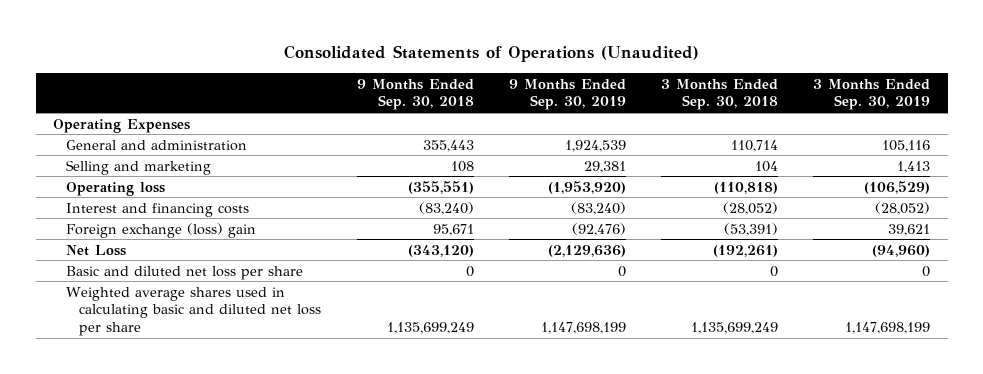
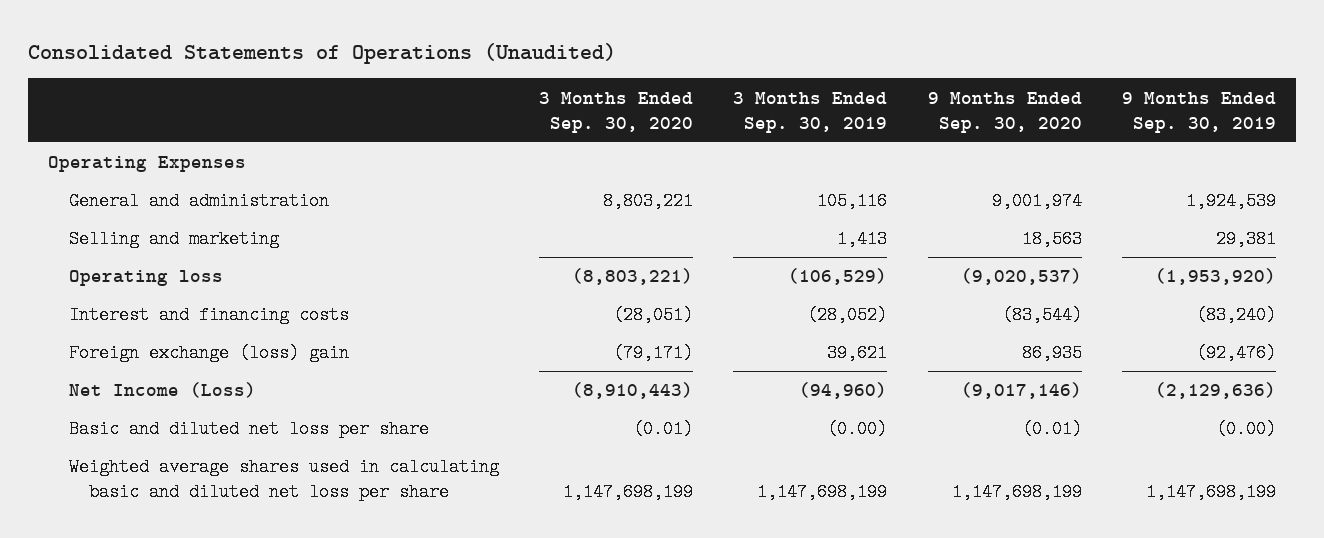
- | 9 Months Ended Sep. 30, 2018 | 9 Months Ended Sep. 30, 2019 | 3 Months Ended Sep. 30, 2018 | 3 Months Ended Sep. 30, 2019
+ | 3 Months Ended Sep. 30, 2020 | 3 Months Ended Sep. 30, 2019 | 9 Months Ended Sep. 30, 2020 | 9 Months Ended Sep. 30, 2019
- Net Loss | (343,120) | (2,129,636) | (192,261) | (94,960)
- Basic and diluted net loss per share | 0 | 0 | 0 | 0
+ Net Income (Loss) | (8,910,443) | (94,960) | (9,017,146) | (2,129,636)
+ Basic and diluted net loss per share | (0.01) | (0.00) | (0.01) | (0.00)

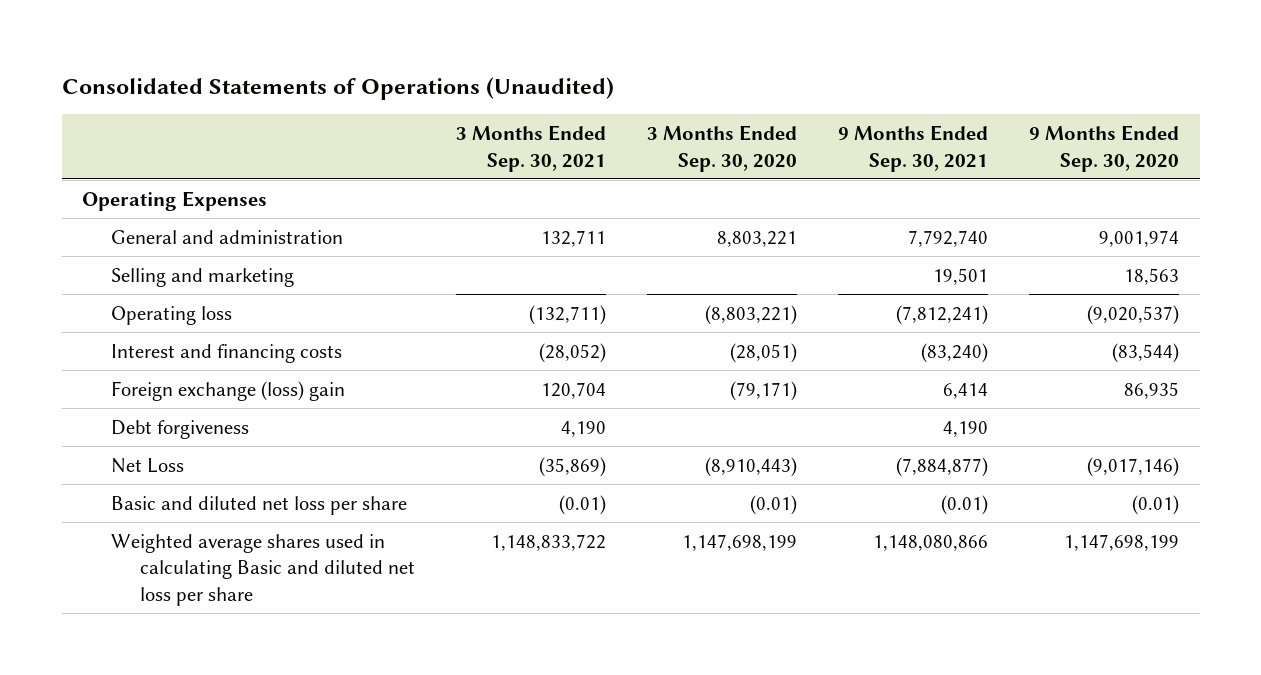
- | 3 Months Ended Sep. 30, 2020 | 3 Months Ended Sep. 30, 2019 | 9 Months Ended Sep. 30, 2020 | 9 Months Ended Sep. 30, 2019
+ | 3 Months Ended Sep. 30, 2021 | 3 Months Ended Sep. 30, 2020 | 9 Months Ended Sep. 30, 2021 | 9 Months Ended Sep. 30, 2020
- Net Income (Loss) | (8,910,443) | (94,960) | (9,017,146) | (2,129,636)
+ Debt forgiveness | 4,190 | | 4,190 |
+ Net Loss | (35,869) | (8,910,443) | (7,884,877) | (9,017,146)
- Weighted average shares used in calculating basic and diluted net loss per share | 1,147,698,199 | 1,147,698,199 | 1,147,698,199 | 1,147,698,199
+ Weighted average shares used in calculating Basic and diluted net loss per share | 1,148,833,722 | 1,147,698,199 | 1,148,080,866 | 1,147,698,199

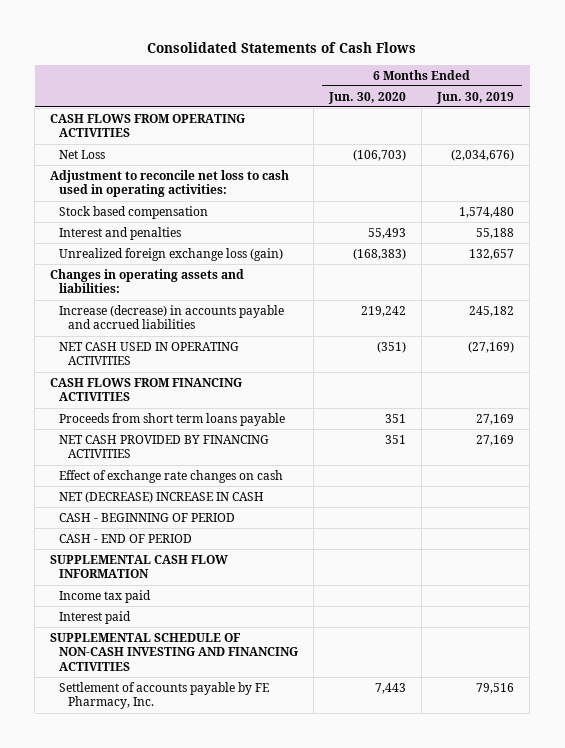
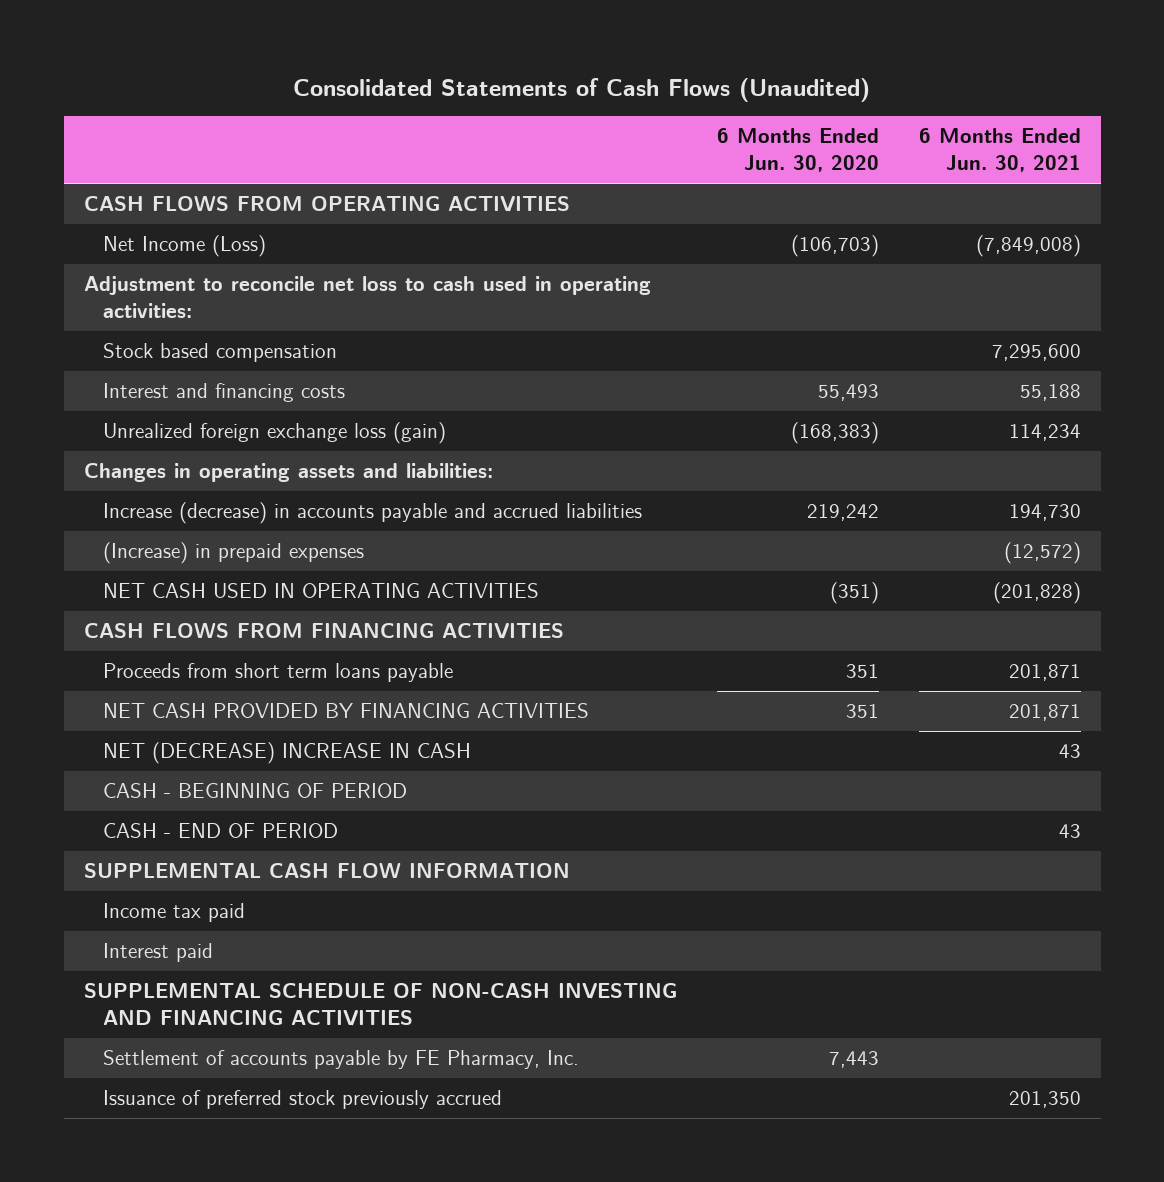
- Consolidated Statements of Cash Flows
+ Consolidated Statements of Cash Flows (Unaudited)
- | 6 Months Ended Jun. 30, 2020 | 6 Months Ended Jun. 30, 2019
+ | 6 Months Ended Jun. 30, 2020 | 6 Months Ended Jun. 30, 2021
- Net Loss | (106,703) | (2,034,676)
+ Net Income (Loss) | (106,703) | (7,849,008)
- Interest and penalties | 55,493 | 55,188
+ Interest and financing costs | 55,493 | 55,188
+ (Increase) in prepaid expenses | | (12,572)
- Effect of exchange rate changes on cash
+ Issuance of preferred stock previously accrued | | 201,350

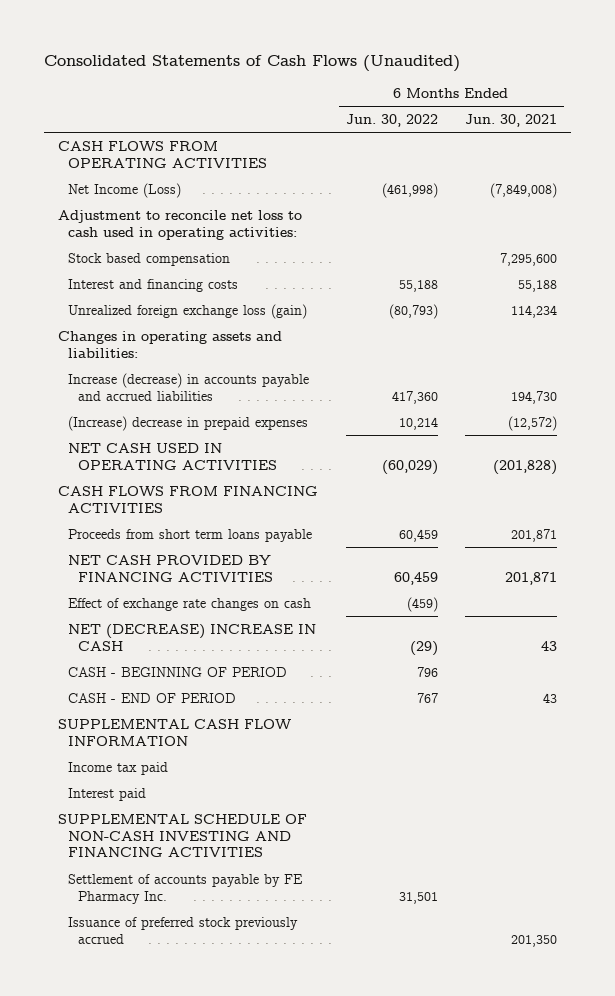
- | 6 Months Ended Jun. 30, 2020 | 6 Months Ended Jun. 30, 2021
+ | 6 Months Ended Jun. 30, 2022 | 6 Months Ended Jun. 30, 2021
- (Increase) in prepaid expenses | | (12,572)
+ (Increase) decrease in prepaid expenses | 10,214 | (12,572)
+ Effect of exchange rate changes on cash | (459) |
- Settlement of accounts payable by FE Pharmacy, Inc. | 7,443 |
+ Settlement of accounts payable by FE Pharmacy Inc. | 31,501 |

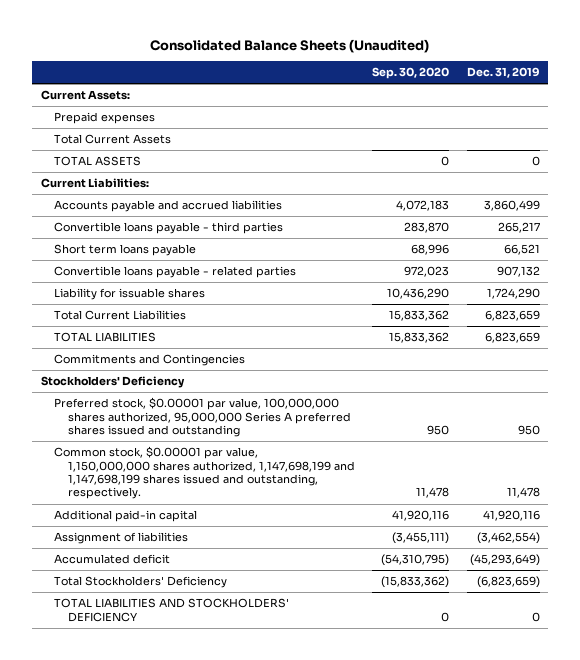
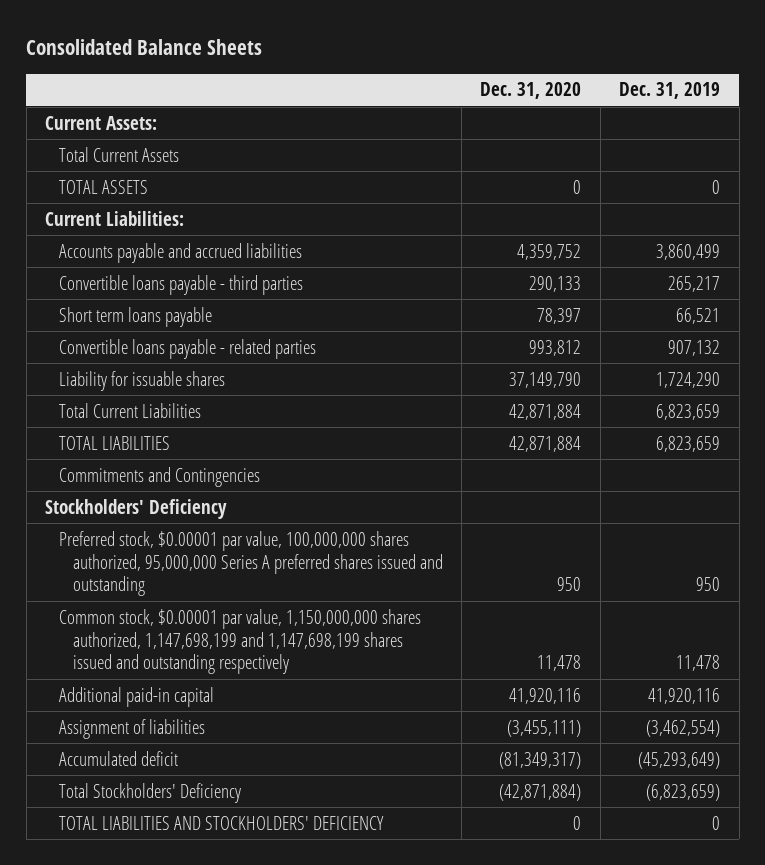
- Consolidated Balance Sheets (Unaudited)
+ Consolidated Balance Sheets
- | Sep. 30, 2020 | Dec. 31, 2019
+ | Dec. 31, 2020 | Dec. 31, 2019
- Prepaid expenses
- Common stock, $0.00001 par value, 1,150,000,000 shares authorized, 1,147,698,199 and 1,147,698,199 shares issued and outstanding, respectively. | 11,478 | 11,478
+ Common stock, $0.00001 par value, 1,150,000,000 shares authorized, 1,147,698,199 and 1,147,698,199 shares issued and outstanding respectively | 11,478 | 11,478

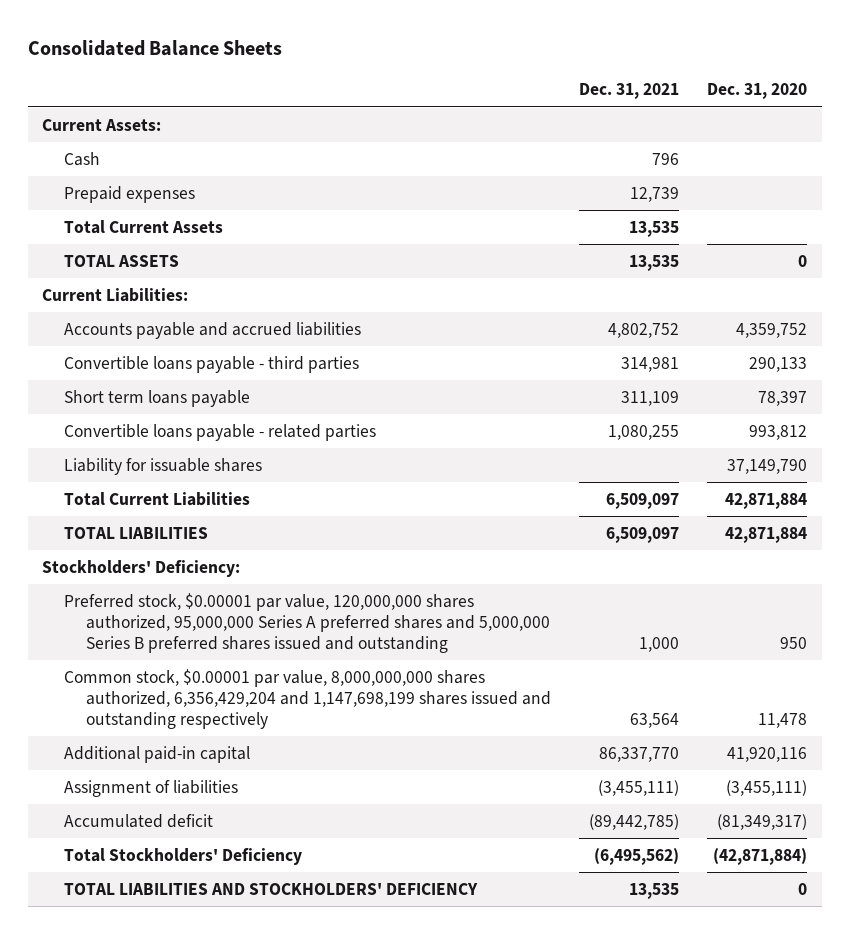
- | Dec. 31, 2020 | Dec. 31, 2019
+ | Dec. 31, 2021 | Dec. 31, 2020
+ Cash | 796 |
+ Prepaid expenses | 12,739 |
- Commitments and Contingencies
- Stockholders' Deficiency
- Preferred stock, $0.00001 par value, 100,000,000 shares authorized, 95,000,000 Series A preferred shares issued and outstanding | 950 | 950
- Common stock, $0.00001 par value, 1,150,000,000 shares authorized, 1,147,698,199 and 1,147,698,199 shares issued and outstanding respectively | 11,478 | 11,478
+ Stockholders' Deficiency:
+ Preferred stock, $0.00001 par value, 120,000,000 shares authorized, 95,000,000 Series A preferred shares and 5,000,000 Series B preferred shares issued and outstanding | 1,000 | 950
+ Common stock, $0.00001 par value, 8,000,000,000 shares authorized, 6,356,429,204 and 1,147,698,199 shares issued and outstanding respectively | 63,564 | 11,478

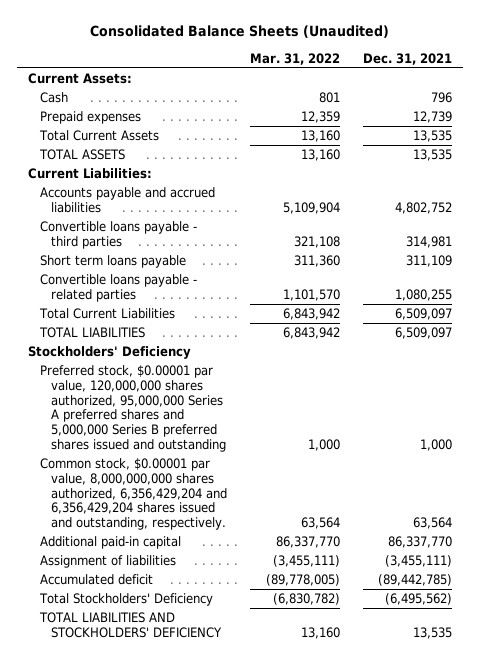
- Consolidated Balance Sheets
+ Consolidated Balance Sheets (Unaudited)
- | Dec. 31, 2021 | Dec. 31, 2020
+ | Mar. 31, 2022 | Dec. 31, 2021
- Liability for issuable shares | | 37,149,790
- Stockholders' Deficiency:
+ Stockholders' Deficiency
- Common stock, $0.00001 par value, 8,000,000,000 shares authorized, 6,356,429,204 and 1,147,698,199 shares issued and outstanding respectively | 63,564 | 11,478
+ Common stock, $0.00001 par value, 8,000,000,000 shares authorized, 6,356,429,204 and 6,356,429,204 shares issued and outstanding, respectively. | 63,564 | 63,564

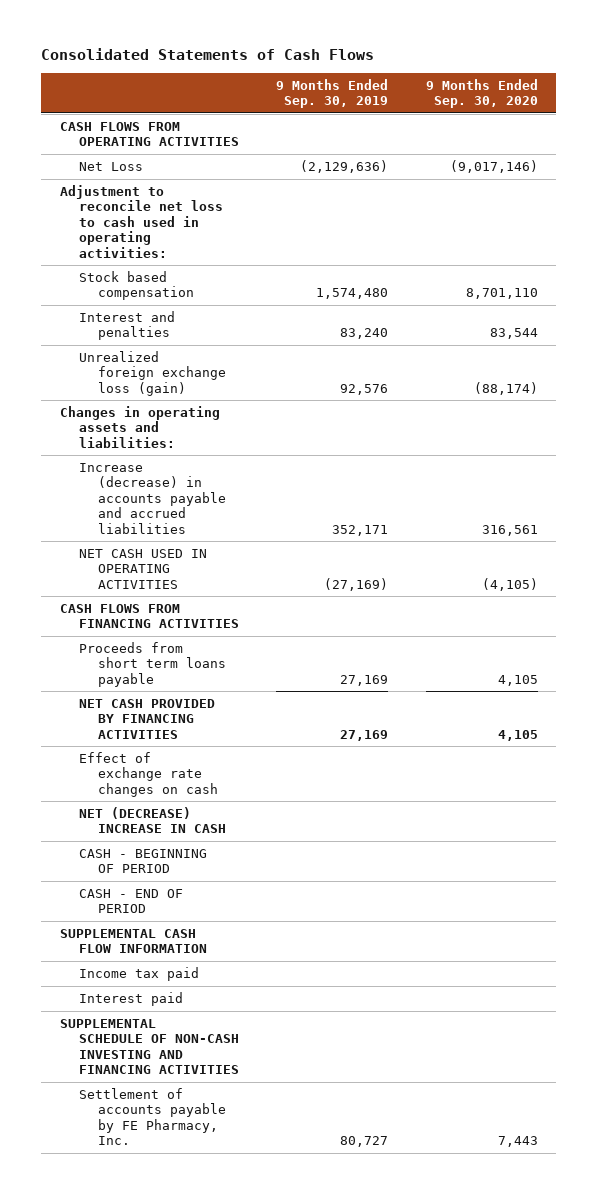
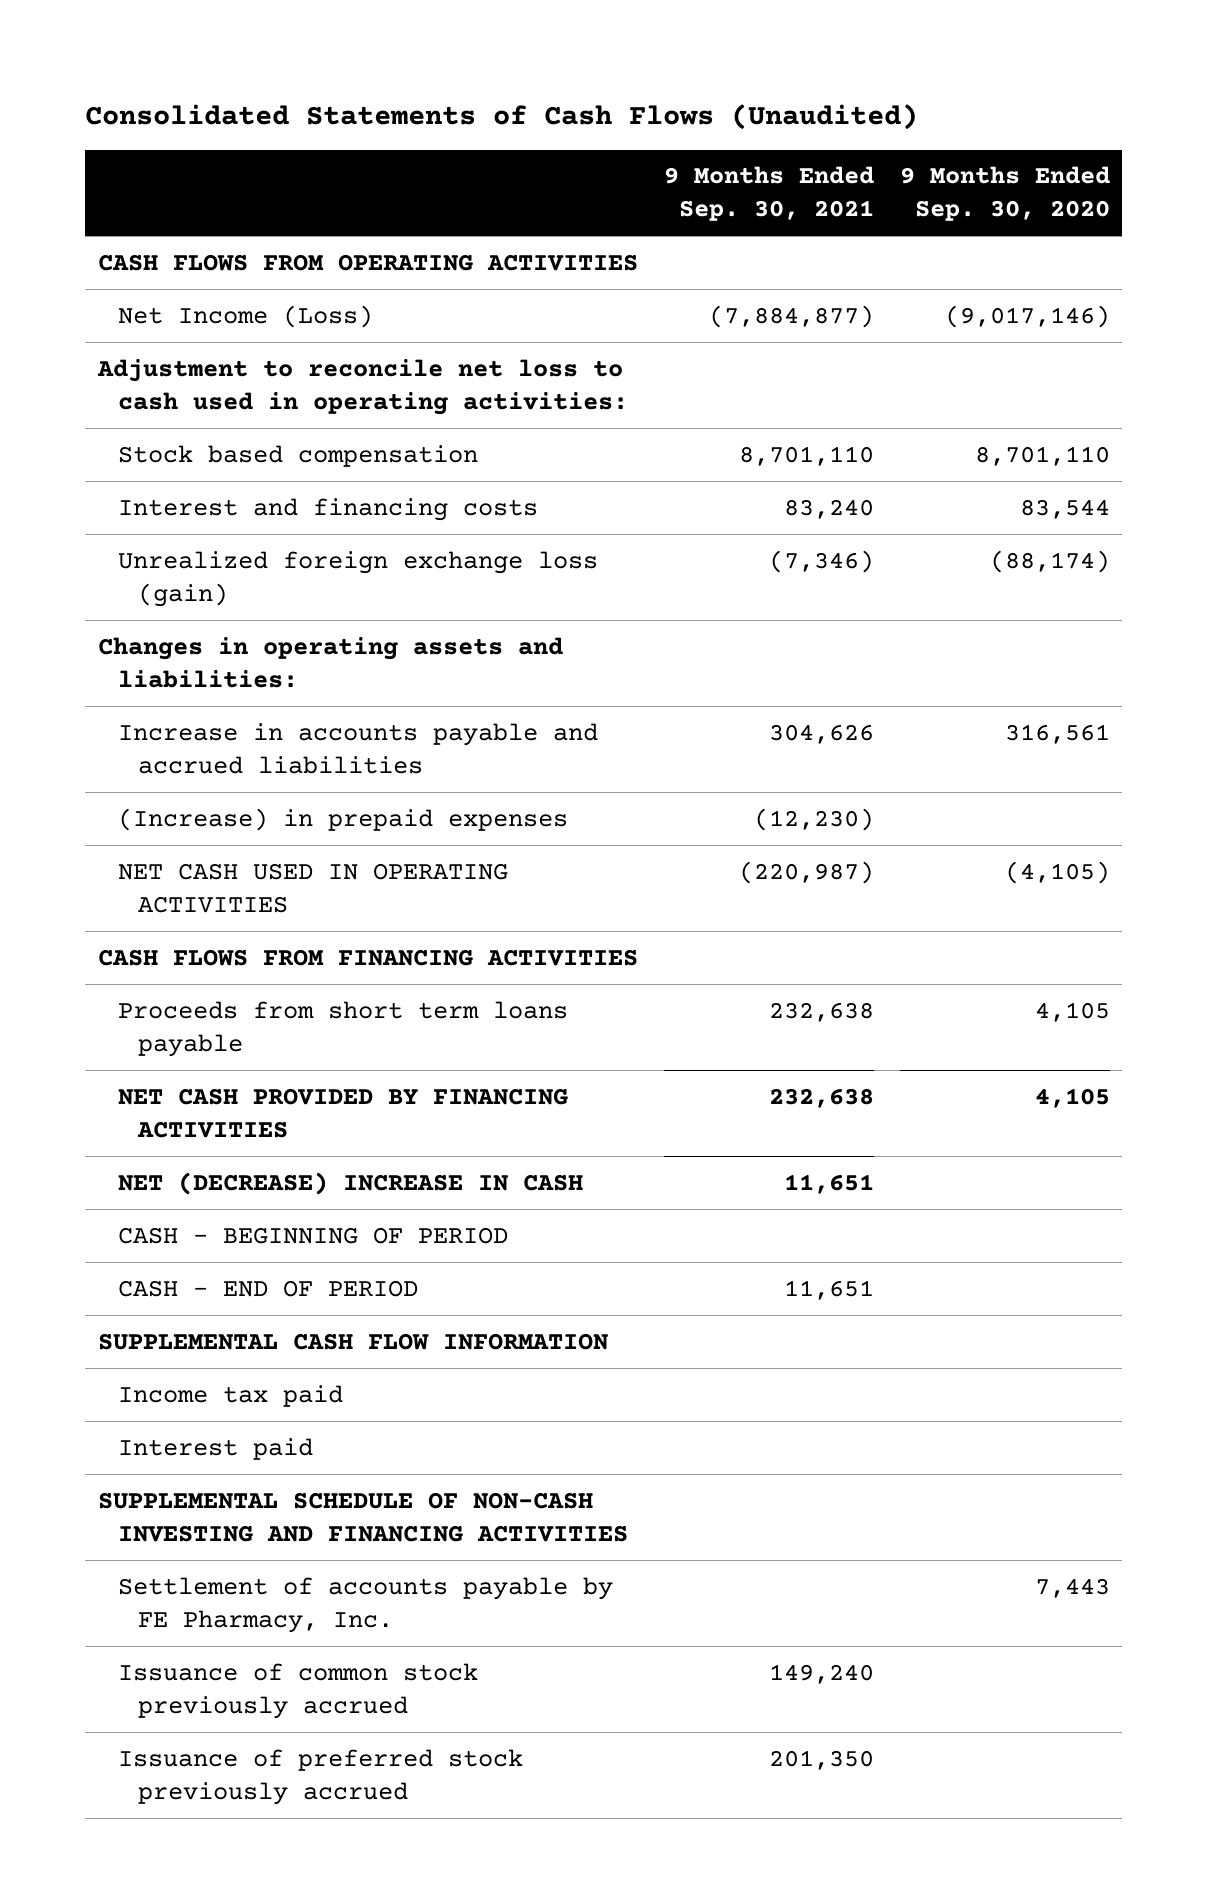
- Consolidated Statements of Cash Flows
+ Consolidated Statements of Cash Flows (Unaudited)
- | 9 Months Ended Sep. 30, 2019 | 9 Months Ended Sep. 30, 2020
+ | 9 Months Ended Sep. 30, 2021 | 9 Months Ended Sep. 30, 2020
- Net Loss | (2,129,636) | (9,017,146)
+ Net Income (Loss) | (7,884,877) | (9,017,146)
- Interest and penalties | 83,240 | 83,544
+ Interest and financing costs | 83,240 | 83,544
- Increase (decrease) in accounts payable and accrued liabilities | 352,171 | 316,561
+ Increase in accounts payable and accrued liabilities | 304,626 | 316,561
+ (Increase) in prepaid expenses | (12,230) |
- Effect of exchange rate changes on cash
+ Issuance of common stock previously accrued | 149,240 |
+ Issuance of preferred stock previously accrued | 201,350 |

